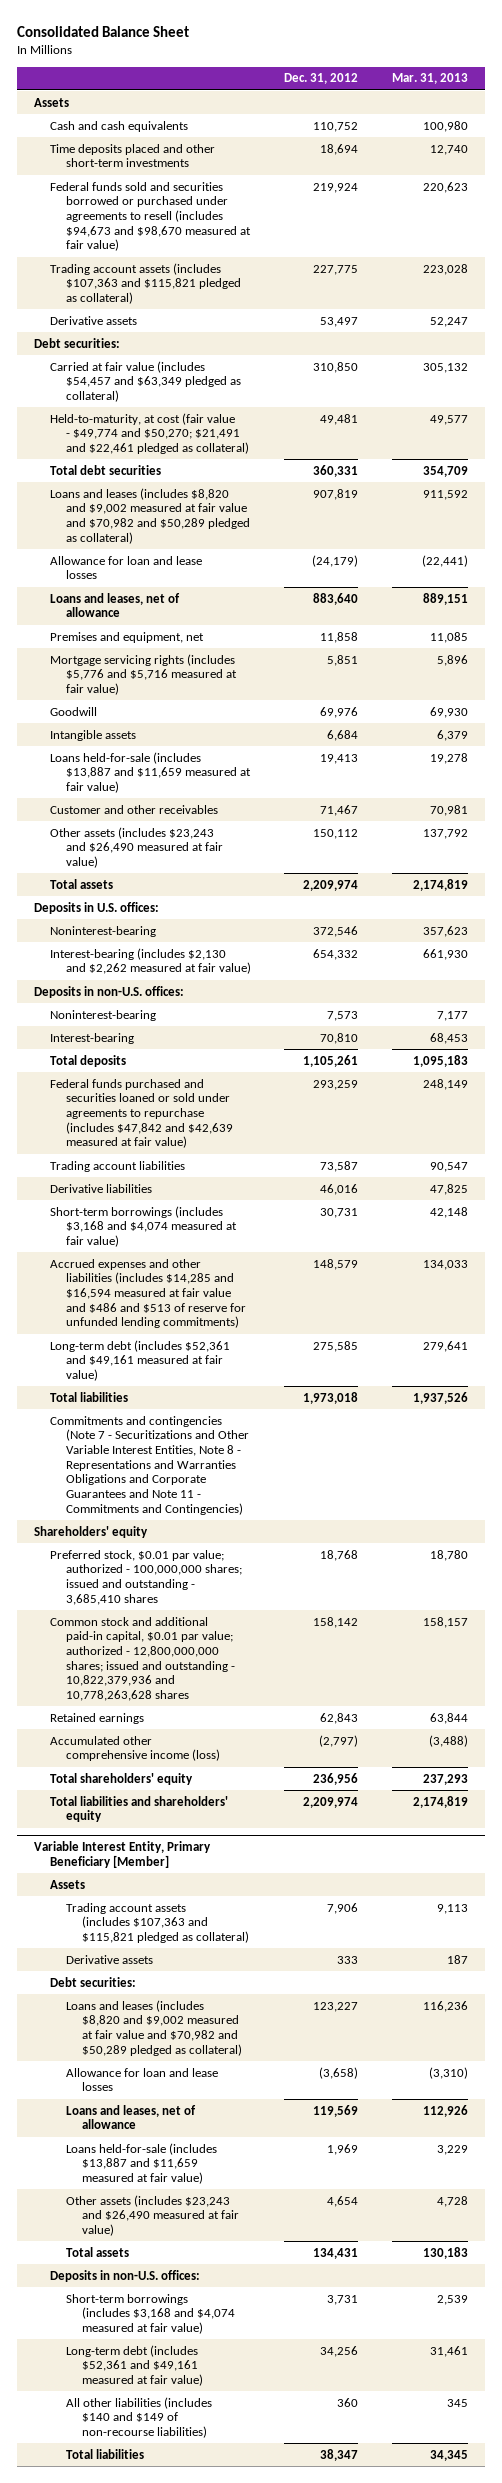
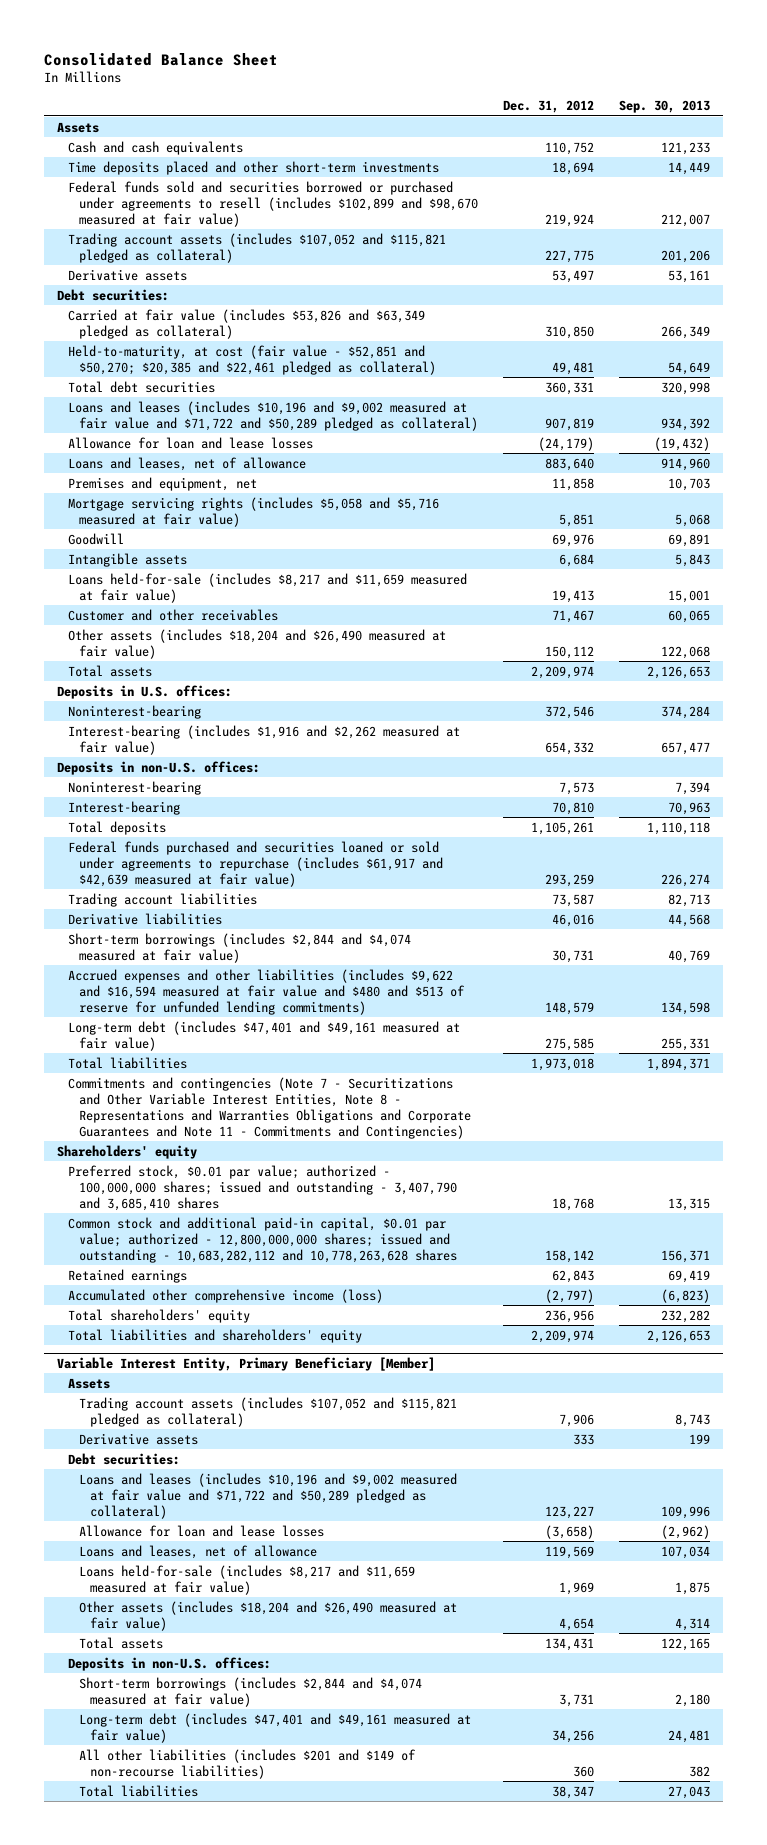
- | Dec. 31, 2012 | Mar. 31, 2013
+ | Dec. 31, 2012 | Sep. 30, 2013
- Federal funds sold and securities borrowed or purchased under agreements to resell (includes $94,673 and $98,670 measured at fair value) | 219,924 | 220,623
- Trading account assets (includes $107,363 and $115,821 pledged as collateral) | 227,775 | 223,028
+ Federal funds sold and securities borrowed or purchased under agreements to resell (includes $102,899 and $98,670 measured at fair value) | 219,924 | 212,007
+ Trading account assets (includes $107,052 and $115,821 pledged as collateral) | 227,775 | 201,206
- Carried at fair value (includes $54,457 and $63,349 pledged as collateral) | 310,850 | 305,132
- Held-to-maturity, at cost (fair value - $49,774 and $50,270; $21,491 and $22,461 pledged as collateral) | 49,481 | 49,577
+ Carried at fair value (includes $53,826 and $63,349 pledged as collateral) | 310,850 | 266,349
+ Held-to-maturity, at cost (fair value - $52,851 and $50,270; $20,385 and $22,461 pledged as collateral) | 49,481 | 54,649
- Loans and leases (includes $8,820 and $9,002 measured at fair value and $70,982 and $50,289 pledged as collateral) | 907,819 | 911,592
+ Loans and leases (includes $10,196 and $9,002 measured at fair value and $71,722 and $50,289 pledged as collateral) | 907,819 | 934,392
- Mortgage servicing rights (includes $5,776 and $5,716 measured at fair value) | 5,851 | 5,896
+ Mortgage servicing rights (includes $5,058 and $5,716 measured at fair value) | 5,851 | 5,068
- Loans held-for-sale (includes $13,887 and $11,659 measured at fair value) | 19,413 | 19,278
+ Loans held-for-sale (includes $8,217 and $11,659 measured at fair value) | 19,413 | 15,001
- Other assets (includes $23,243 and $26,490 measured at fair value) | 150,112 | 137,792
+ Other assets (includes $18,204 and $26,490 measured at fair value) | 150,112 | 122,068
- Interest-bearing (includes $2,130 and $2,262 measured at fair value) | 654,332 | 661,930
+ Interest-bearing (includes $1,916 and $2,262 measured at fair value) | 654,332 | 657,477
- Federal funds purchased and securities loaned or sold under agreements to repurchase (includes $47,842 and $42,639 measured at fair value) | 293,259 | 248,149
+ Federal funds purchased and securities loaned or sold under agreements to repurchase (includes $61,917 and $42,639 measured at fair value) | 293,259 | 226,274
- Short-term borrowings (includes $3,168 and $4,074 measured at fair value) | 30,731 | 42,148
- Accrued expenses and other liabilities (includes $14,285 and $16,594 measured at fair value and $486 and $513 of reserve for unfunded lending commitments) | 148,579 | 134,033
- Long-term debt (includes $52,361 and $49,161 measured at fair value) | 275,585 | 279,641
+ Short-term borrowings (includes $2,844 and $4,074 measured at fair value) | 30,731 | 40,769
+ Accrued expenses and other liabilities (includes $9,622 and $16,594 measured at fair value and $480 and $513 of reserve for unfunded lending commitments) | 148,579 | 134,598
+ Long-term debt (includes $47,401 and $49,161 measured at fair value) | 275,585 | 255,331
- Preferred stock, $0.01 par value; authorized - 100,000,000 shares; issued and outstanding - 3,685,410 shares | 18,768 | 18,780
- Common stock and additional paid-in capital, $0.01 par value; authorized - 12,800,000,000 shares; issued and outstanding - 10,822,379,936 and 10,778,263,628 shares | 158,142 | 158,157
+ Preferred stock, $0.01 par value; authorized - 100,000,000 shares; issued and outstanding - 3,407,790 and 3,685,410 shares | 18,768 | 13,315
+ Common stock and additional paid-in capital, $0.01 par value; authorized - 12,800,000,000 shares; issued and outstanding - 10,683,282,112 and 10,778,263,628 shares | 158,142 | 156,371
@ Variable Interest Entity, Primary Beneficiary [Member]
- Trading account assets (includes $107,363 and $115,821 pledged as collateral) | 7,906 | 9,113
+ Trading account assets (includes $107,052 and $115,821 pledged as collateral) | 7,906 | 8,743
- Loans and leases (includes $8,820 and $9,002 measured at fair value and $70,982 and $50,289 pledged as collateral) | 123,227 | 116,236
+ Loans and leases (includes $10,196 and $9,002 measured at fair value and $71,722 and $50,289 pledged as collateral) | 123,227 | 109,996
- Loans held-for-sale (includes $13,887 and $11,659 measured at fair value) | 1,969 | 3,229
- Other assets (includes $23,243 and $26,490 measured at fair value) | 4,654 | 4,728
+ Loans held-for-sale (includes $8,217 and $11,659 measured at fair value) | 1,969 | 1,875
+ Other assets (includes $18,204 and $26,490 measured at fair value) | 4,654 | 4,314
- Short-term borrowings (includes $3,168 and $4,074 measured at fair value) | 3,731 | 2,539
- Long-term debt (includes $52,361 and $49,161 measured at fair value) | 34,256 | 31,461
- All other liabilities (includes $140 and $149 of non-recourse liabilities) | 360 | 345
+ Short-term borrowings (includes $2,844 and $4,074 measured at fair value) | 3,731 | 2,180
+ Long-term debt (includes $47,401 and $49,161 measured at fair value) | 34,256 | 24,481
+ All other liabilities (includes $201 and $149 of non-recourse liabilities) | 360 | 382

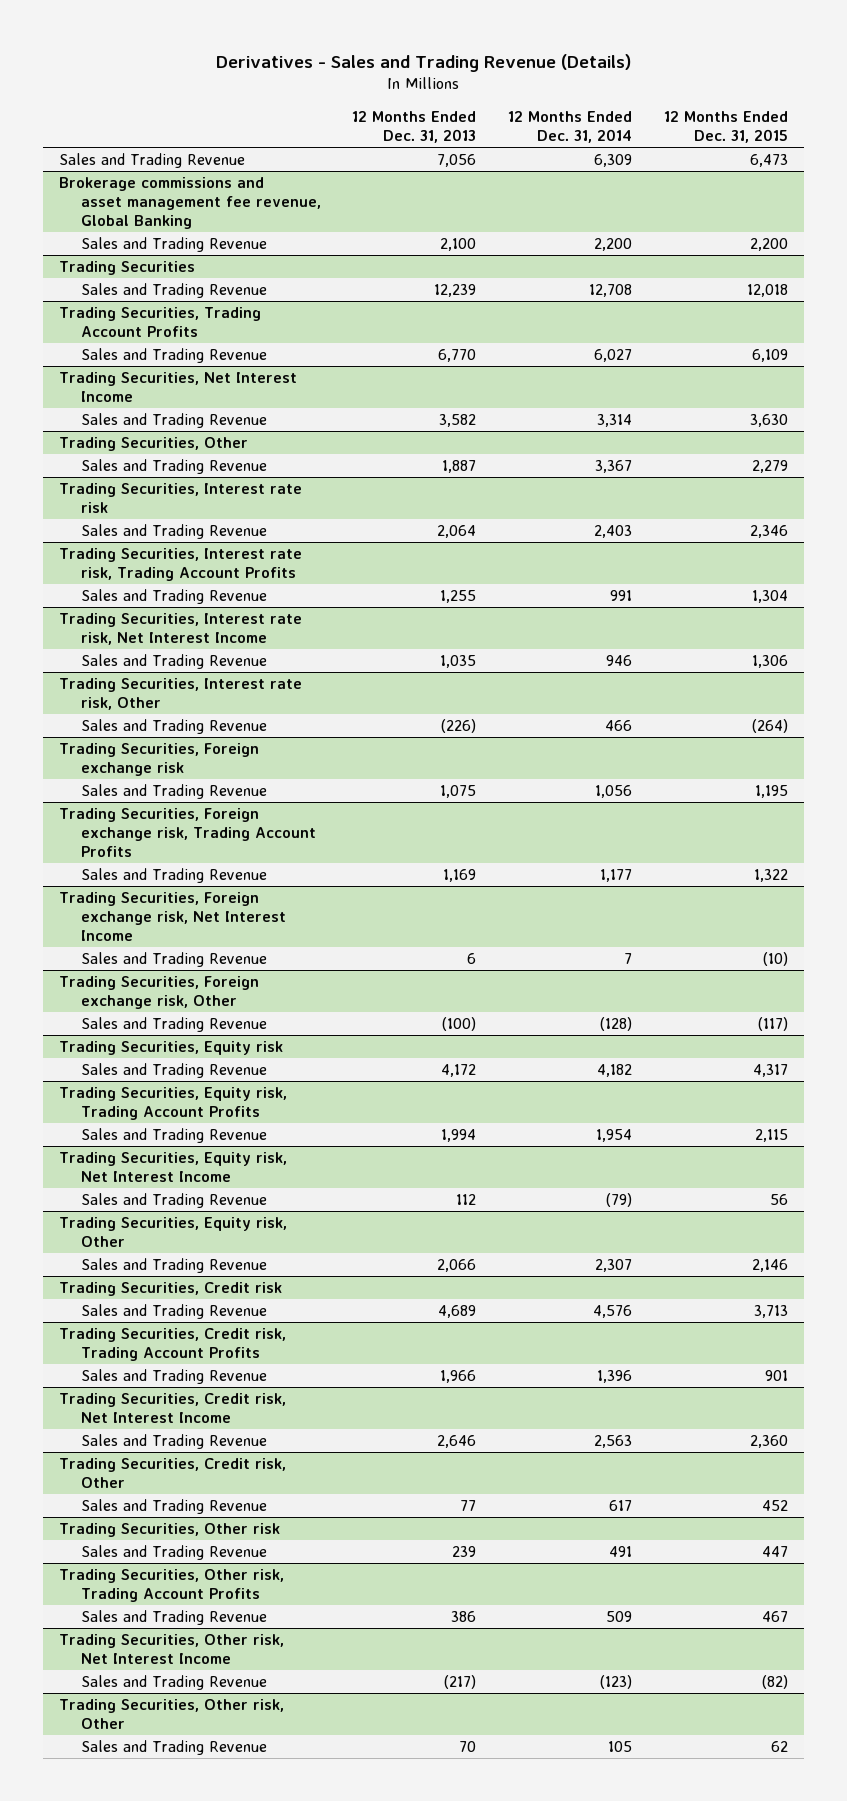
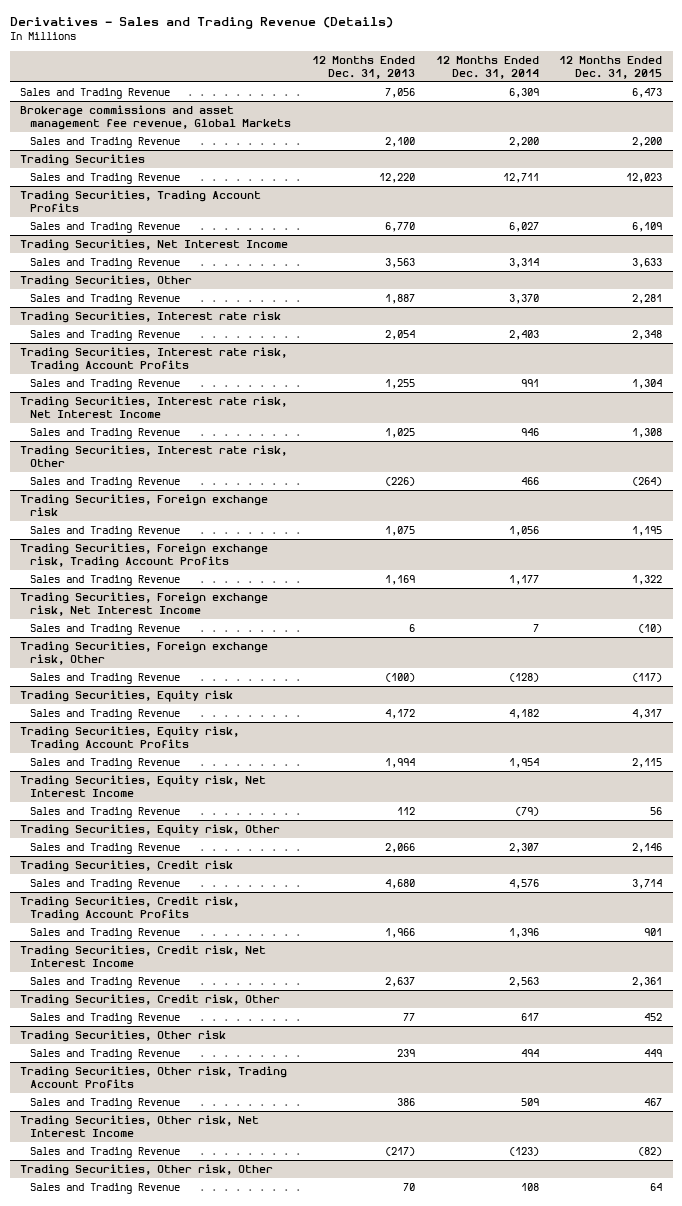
- Brokerage commissions and asset management fee revenue, Global Banking
+ Brokerage commissions and asset management fee revenue, Global Markets
@ Trading Securities
- Sales and Trading Revenue | 12,239 | 12,708 | 12,018
+ Sales and Trading Revenue | 12,220 | 12,711 | 12,023
@ Trading Securities, Net Interest Income
- Sales and Trading Revenue | 3,582 | 3,314 | 3,630
+ Sales and Trading Revenue | 3,563 | 3,314 | 3,633
@ Trading Securities, Other
- Sales and Trading Revenue | 1,887 | 3,367 | 2,279
+ Sales and Trading Revenue | 1,887 | 3,370 | 2,281
@ Trading Securities, Interest rate risk
- Sales and Trading Revenue | 2,064 | 2,403 | 2,346
+ Sales and Trading Revenue | 2,054 | 2,403 | 2,348
@ Trading Securities, Interest rate risk, Net Interest Income
- Sales and Trading Revenue | 1,035 | 946 | 1,306
+ Sales and Trading Revenue | 1,025 | 946 | 1,308
@ Trading Securities, Credit risk
- Sales and Trading Revenue | 4,689 | 4,576 | 3,713
+ Sales and Trading Revenue | 4,680 | 4,576 | 3,714
@ Trading Securities, Credit risk, Net Interest Income
- Sales and Trading Revenue | 2,646 | 2,563 | 2,360
+ Sales and Trading Revenue | 2,637 | 2,563 | 2,361
@ Trading Securities, Other risk
- Sales and Trading Revenue | 239 | 491 | 447
+ Sales and Trading Revenue | 239 | 494 | 449
@ Trading Securities, Other risk, Other
- Sales and Trading Revenue | 70 | 105 | 62
+ Sales and Trading Revenue | 70 | 108 | 64

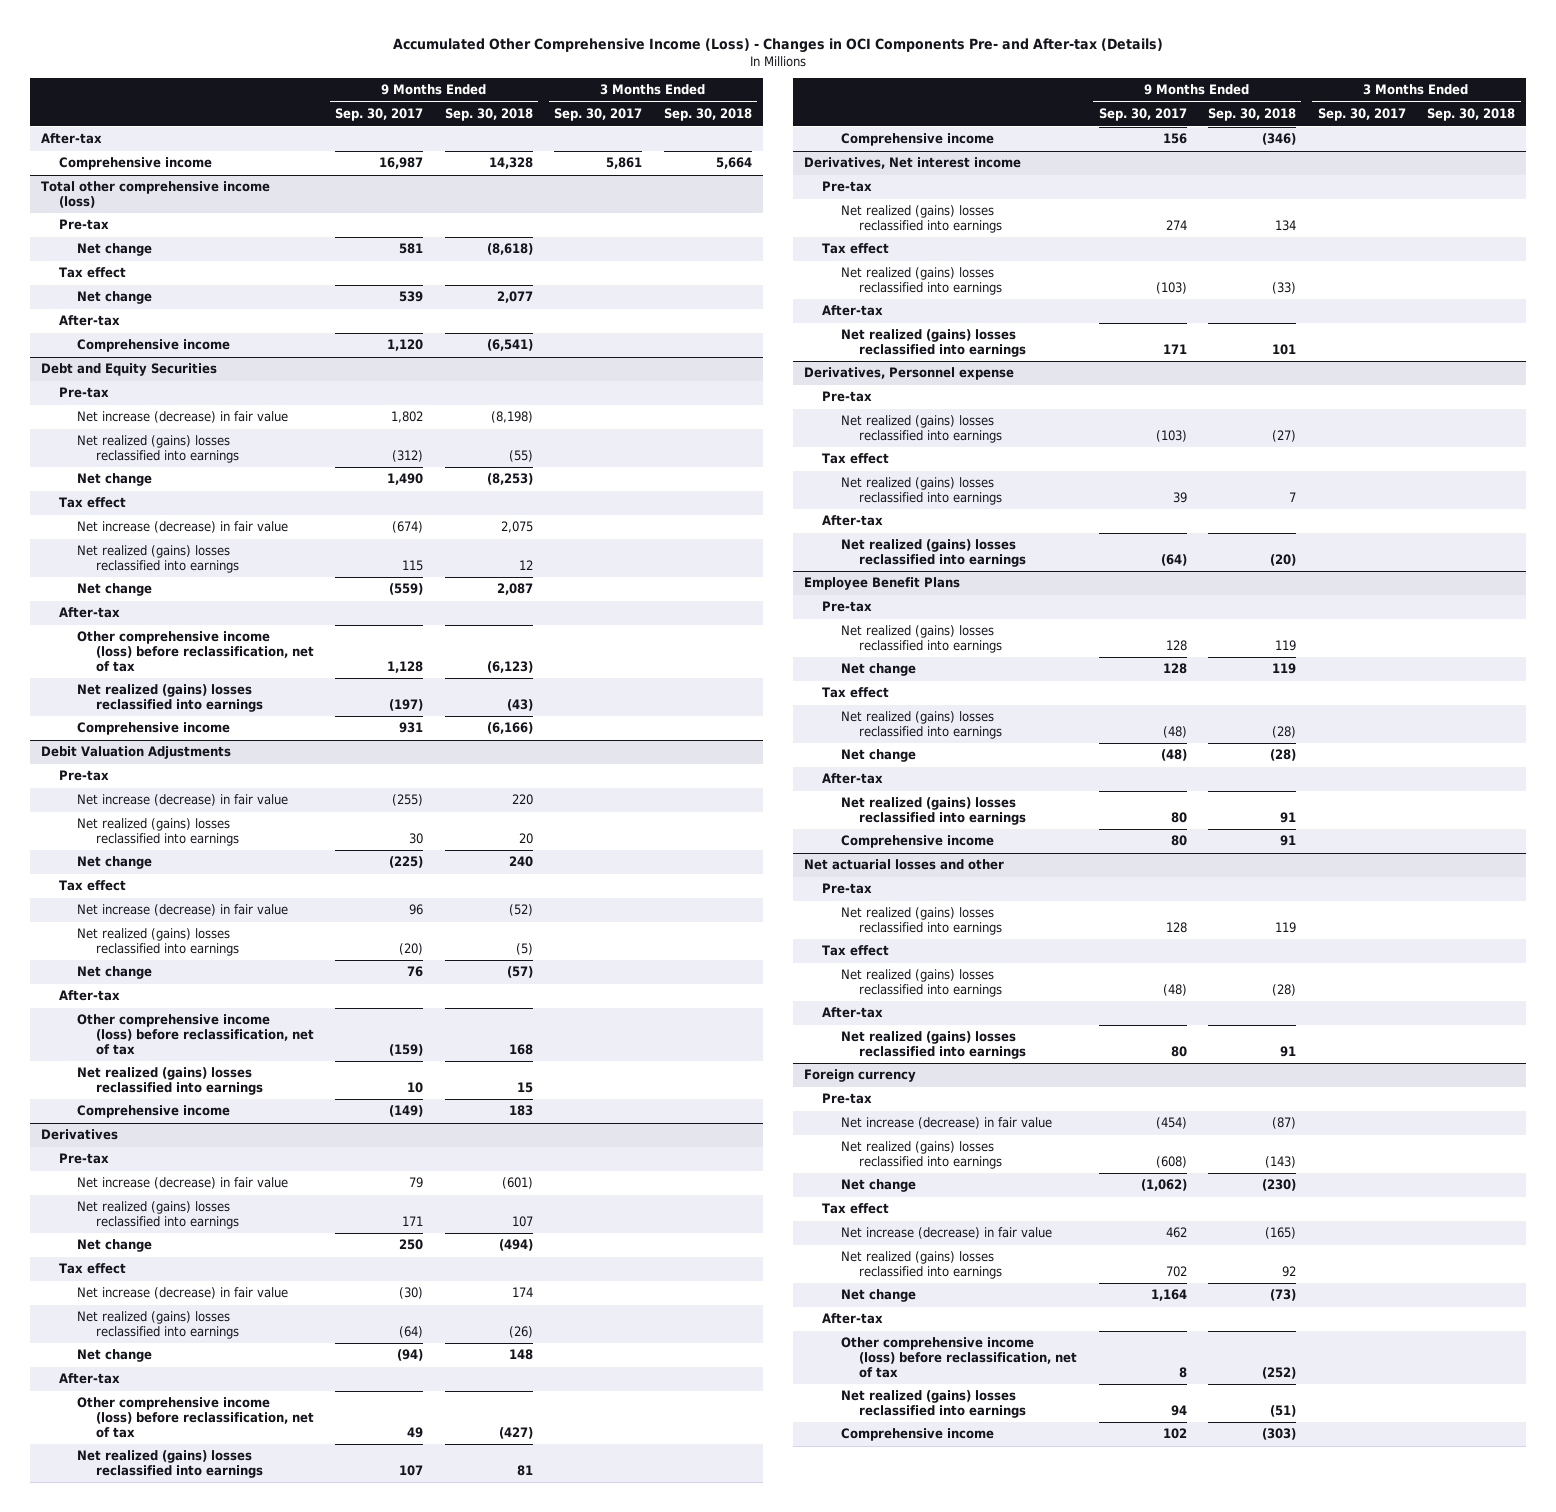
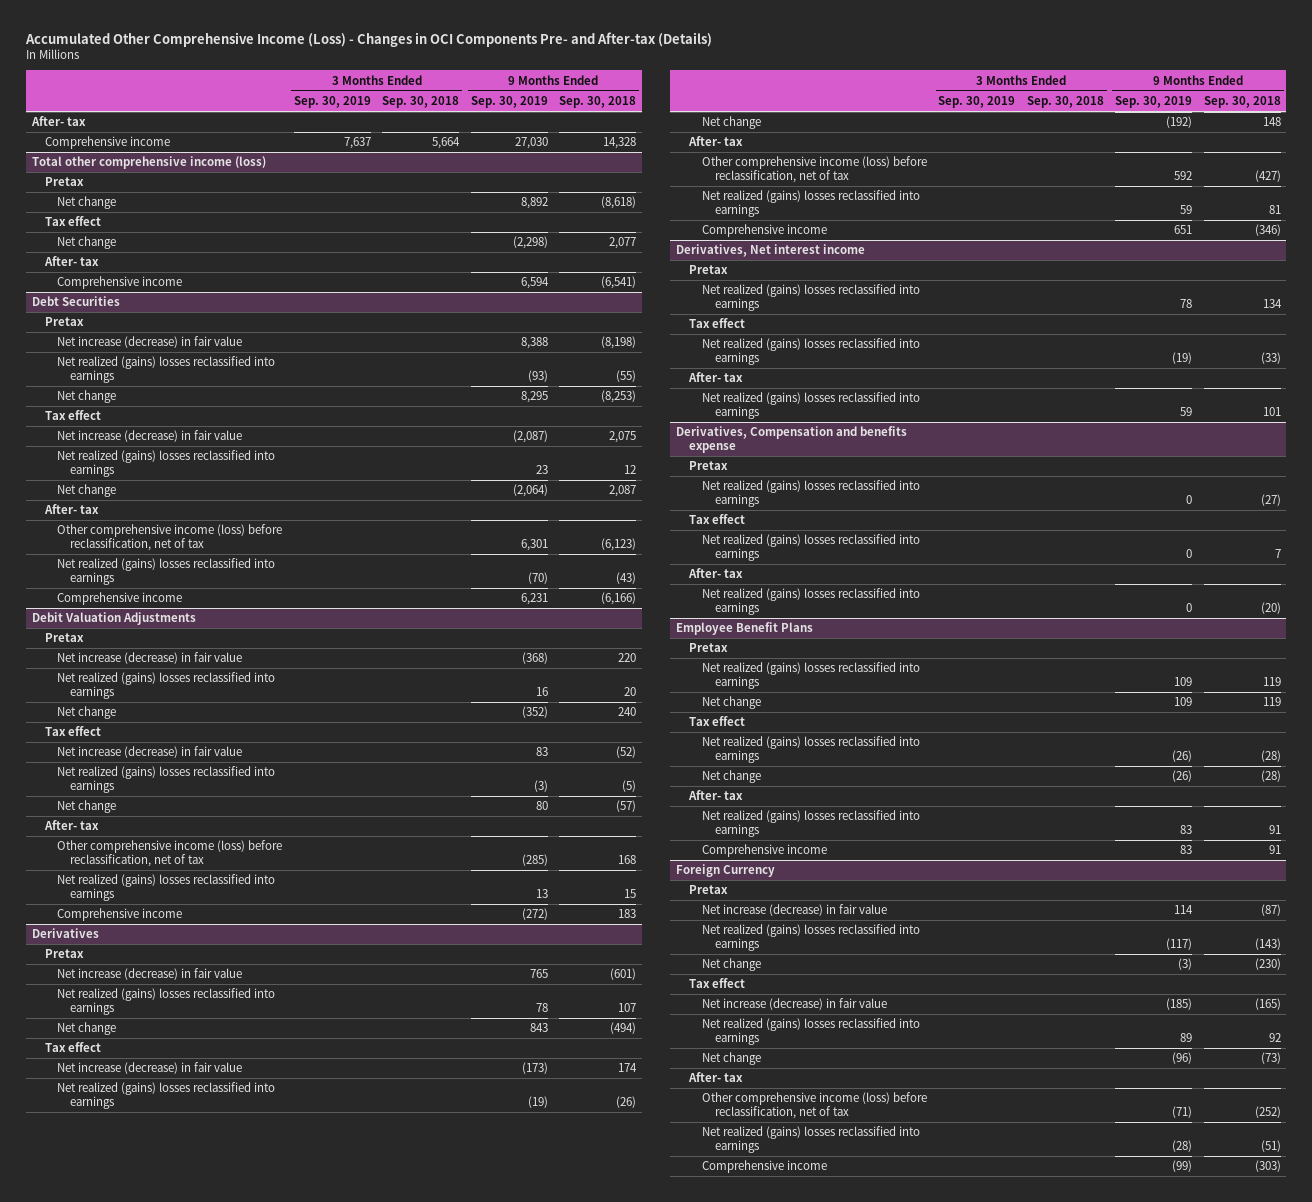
- | 9 Months Ended Sep. 30, 2017 | 9 Months Ended Sep. 30, 2018 | 3 Months Ended Sep. 30, 2017 | 3 Months Ended Sep. 30, 2018
+ | 3 Months Ended Sep. 30, 2019 | 3 Months Ended Sep. 30, 2018 | 9 Months Ended Sep. 30, 2019 | 9 Months Ended Sep. 30, 2018
- After-tax
+ After- tax
@ Total other comprehensive income (loss)
- Pre-tax
+ Pretax
- After-tax
+ After- tax
- Debt and Equity Securities
- Pre-tax
+ Debt Securities
+ Pretax
- After-tax
+ After- tax
@ Debit Valuation Adjustments
- Pre-tax
+ Pretax
- After-tax
+ After- tax
@ Derivatives
- Pre-tax
+ Pretax
- After-tax
+ After- tax
@ Derivatives, Net interest income
- Pre-tax
+ Pretax
- After-tax
+ After- tax
- Derivatives, Personnel expense
- Pre-tax
+ Derivatives, Compensation and benefits expense
+ Pretax
- After-tax
+ After- tax
@ Employee Benefit Plans
- Pre-tax
+ Pretax
- After-tax
+ After- tax
- Net actuarial losses and other
- Pre-tax
- Net realized (gains) losses reclassified into earnings | 128 | 119 | |
- Tax effect
- Net realized (gains) losses reclassified into earnings | (48) | (28) | |
- After-tax
- Net realized (gains) losses reclassified into earnings | 80 | 91 | |
- Foreign currency
- Pre-tax
+ Foreign Currency
+ Pretax
- After-tax
+ After- tax

